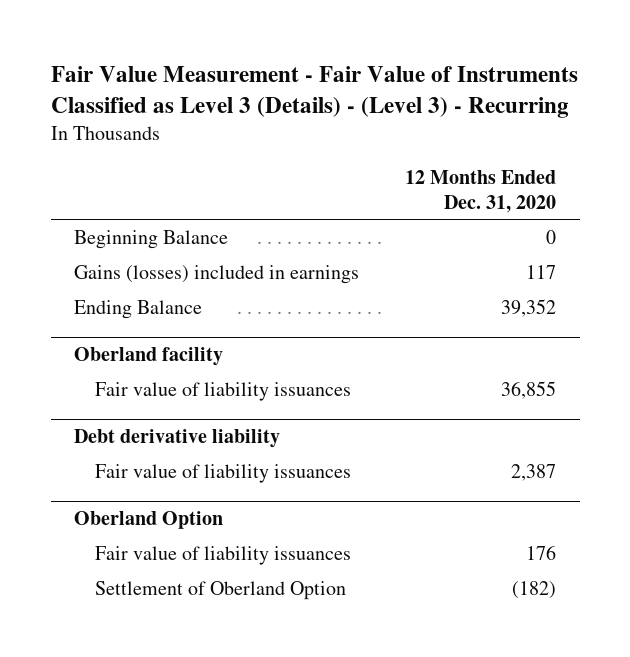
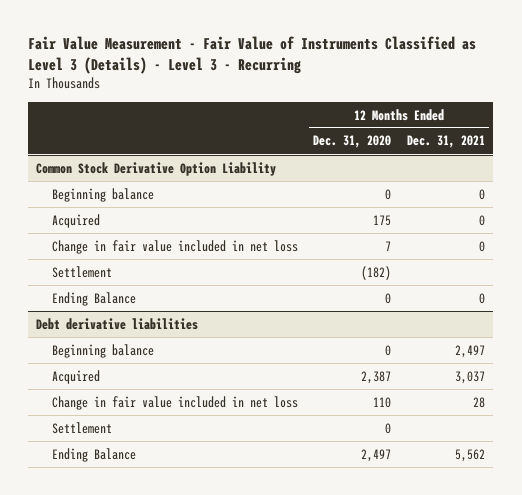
- Fair Value Measurement - Fair Value of Instruments Classified as Level 3 (Details) - (Level 3) - Recurring
+ Fair Value Measurement - Fair Value of Instruments Classified as Level 3 (Details) - Level 3 - Recurring
- | 12 Months Ended Dec. 31, 2020
+ | 12 Months Ended Dec. 31, 2020 | 12 Months Ended Dec. 31, 2021
- Beginning Balance | 0
- Gains (losses) included in earnings | 117
- Ending Balance | 39,352
- Oberland facility
- Fair value of liability issuances | 36,855
- Debt derivative liability
- Fair value of liability issuances | 2,387
- Oberland Option
- Fair value of liability issuances | 176
- Settlement of Oberland Option | (182)
+ Common Stock Derivative Option Liability
+ Beginning balance | 0 | 0
+ Acquired | 175 | 0
+ Change in fair value included in net loss | 7 | 0
+ Settlement | (182) |
+ Ending Balance | 0 | 0
+ Debt derivative liabilities
+ Beginning balance | 0 | 2,497
+ Acquired | 2,387 | 3,037
+ Change in fair value included in net loss | 110 | 28
+ Settlement | 0 |
+ Ending Balance | 2,497 | 5,562

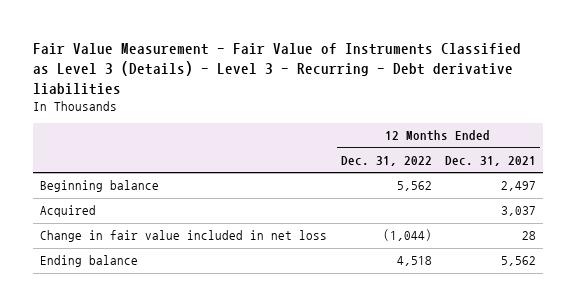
- Fair Value Measurement - Fair Value of Instruments Classified as Level 3 (Details) - Level 3 - Recurring
+ Fair Value Measurement - Fair Value of Instruments Classified as Level 3 (Details) - Level 3 - Recurring - Debt derivative liabilities
- | 12 Months Ended Dec. 31, 2020 | 12 Months Ended Dec. 31, 2021
+ | 12 Months Ended Dec. 31, 2022 | 12 Months Ended Dec. 31, 2021
- Common Stock Derivative Option Liability
- Beginning balance | 0 | 0
- Acquired | 175 | 0
- Change in fair value included in net loss | 7 | 0
- Settlement | (182) |
- Ending Balance | 0 | 0
- Debt derivative liabilities
- Settlement | 0 |
- Ending Balance | 2,497 | 5,562
+ Ending balance | 4,518 | 5,562

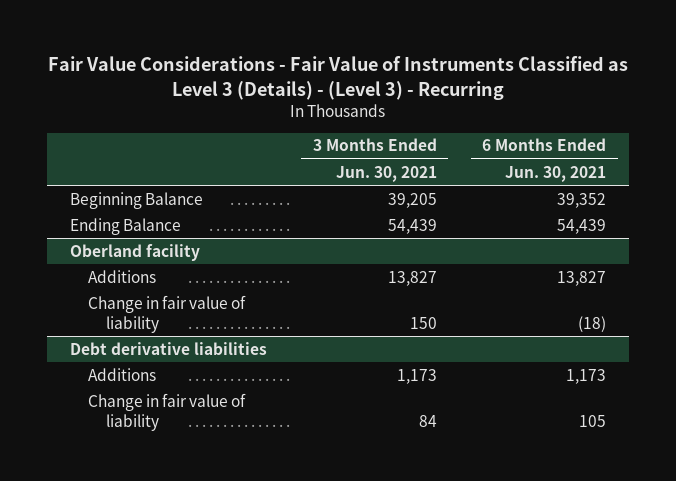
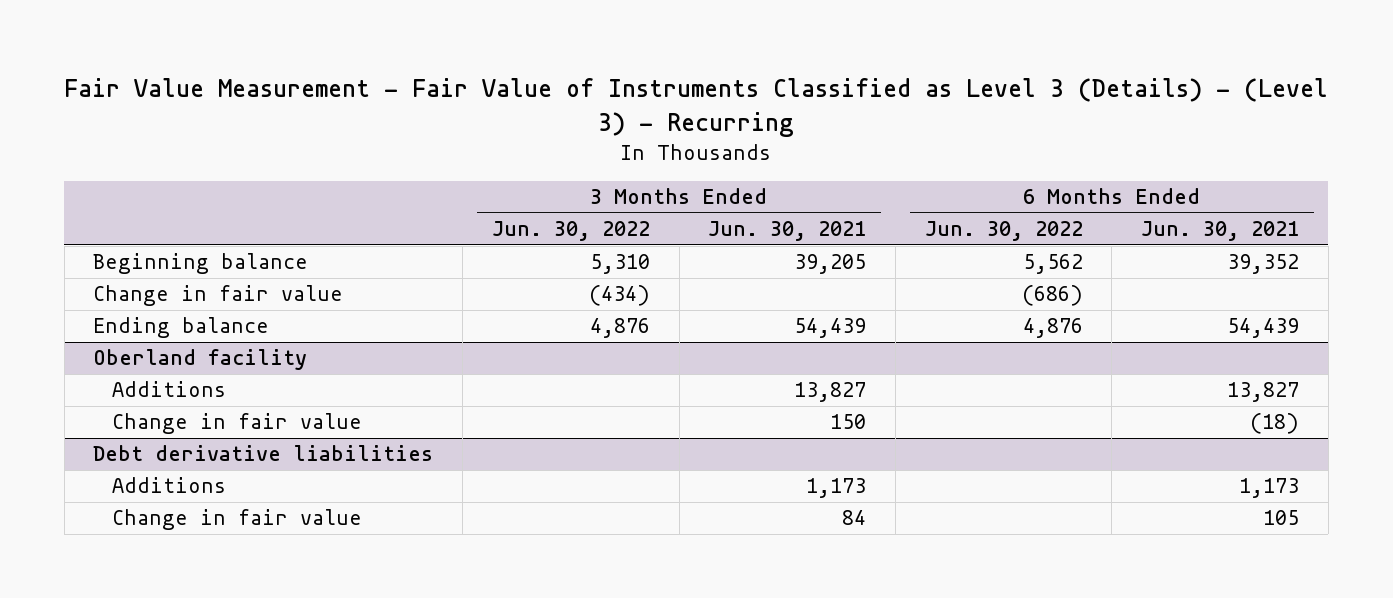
- Fair Value Considerations - Fair Value of Instruments Classified as Level 3 (Details) - (Level 3) - Recurring
+ Fair Value Measurement - Fair Value of Instruments Classified as Level 3 (Details) - (Level 3) - Recurring
- | 3 Months Ended Jun. 30, 2021 | 6 Months Ended Jun. 30, 2021
+ | 3 Months Ended Jun. 30, 2022 | 3 Months Ended Jun. 30, 2021 | 6 Months Ended Jun. 30, 2022 | 6 Months Ended Jun. 30, 2021
- Beginning Balance | 39,205 | 39,352
- Ending Balance | 54,439 | 54,439
+ Beginning balance | 5,310 | 39,205 | 5,562 | 39,352
+ Change in fair value | (434) | | (686) |
+ Ending balance | 4,876 | 54,439 | 4,876 | 54,439
@ Oberland facility
- Change in fair value of liability | 150 | (18)
+ Change in fair value | | 150 | | (18)
@ Debt derivative liabilities
- Change in fair value of liability | 84 | 105
+ Change in fair value | | 84 | | 105

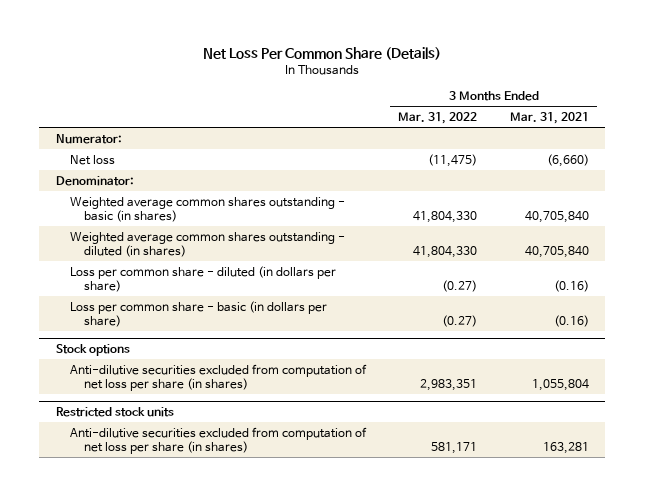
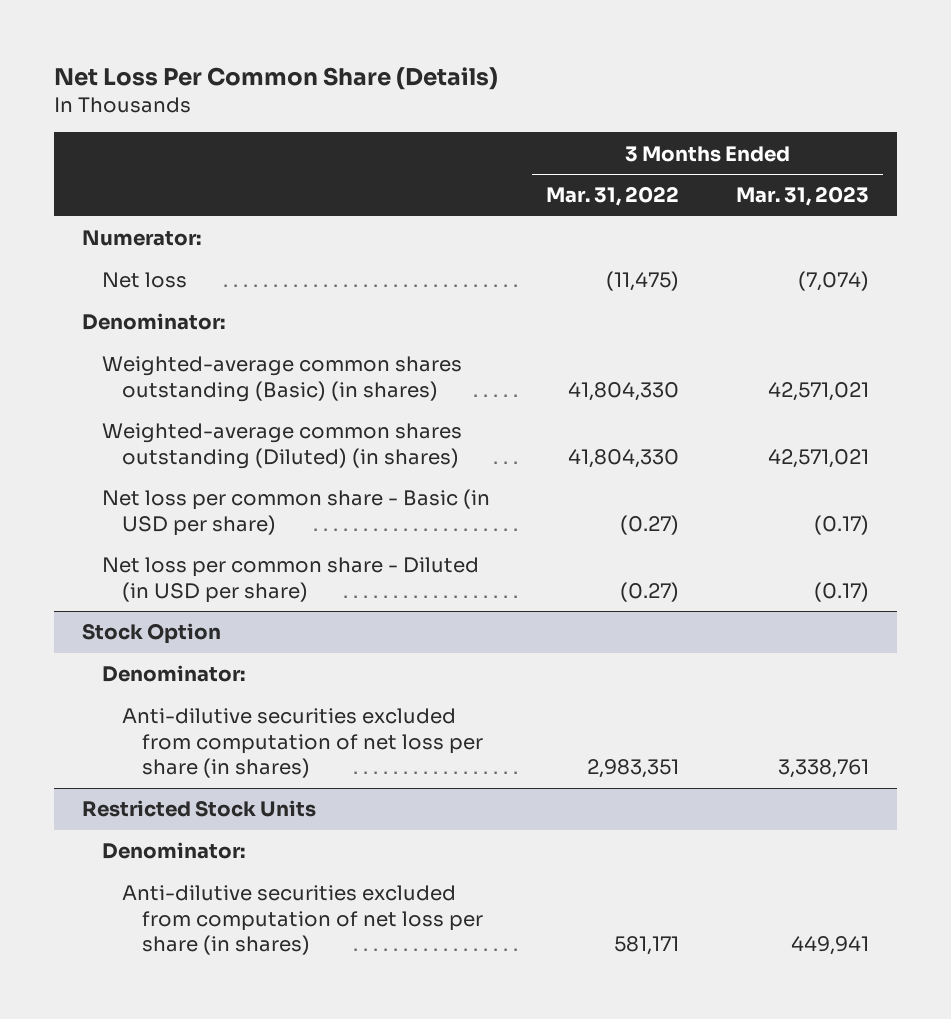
- | 3 Months Ended Mar. 31, 2022 | 3 Months Ended Mar. 31, 2021
+ | 3 Months Ended Mar. 31, 2022 | 3 Months Ended Mar. 31, 2023
- Weighted average common shares outstanding - basic (in shares) | 41,804,330 | 40,705,840
- Weighted average common shares outstanding - diluted (in shares) | 41,804,330 | 40,705,840
- Loss per common share - diluted (in dollars per share) | (0.27) | (0.16)
- Loss per common share - basic (in dollars per share) | (0.27) | (0.16)
- Stock options
+ Weighted-average common shares outstanding (Basic) (in shares) | 41,804,330 | 42,571,021
+ Weighted-average common shares outstanding (Diluted) (in shares) | 41,804,330 | 42,571,021
+ Net loss per common share - Basic (in USD per share) | (0.27) | (0.17)
+ Net loss per common share - Diluted (in USD per share) | (0.27) | (0.17)
+ Stock Option
+ Denominator:
- Restricted stock units
+ Restricted Stock Units
+ Denominator:

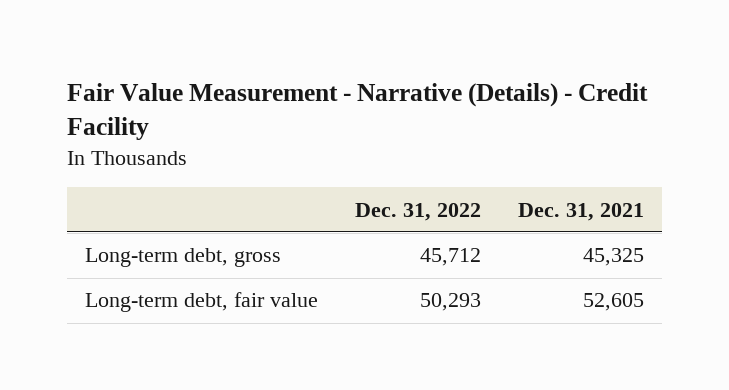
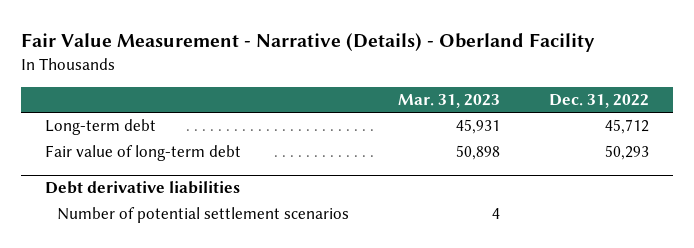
- Fair Value Measurement - Narrative (Details) - Credit Facility
+ Fair Value Measurement - Narrative (Details) - Oberland Facility
- | Dec. 31, 2022 | Dec. 31, 2021
+ | Mar. 31, 2023 | Dec. 31, 2022
- Long-term debt, gross | 45,712 | 45,325
- Long-term debt, fair value | 50,293 | 52,605
+ Long-term debt | 45,931 | 45,712
+ Fair value of long-term debt | 50,898 | 50,293
+ Debt derivative liabilities
+ Number of potential settlement scenarios | 4 |

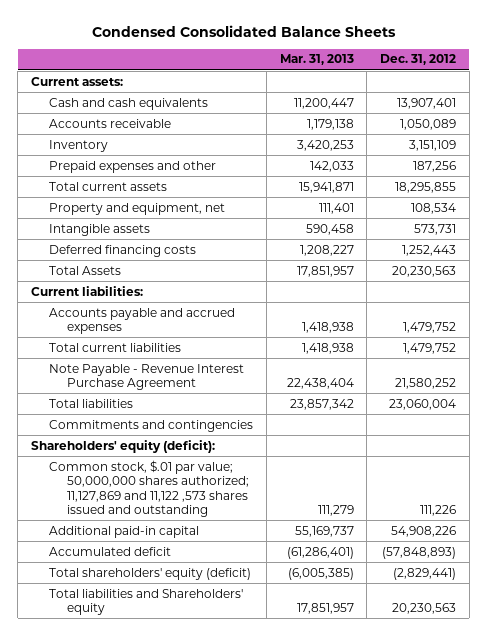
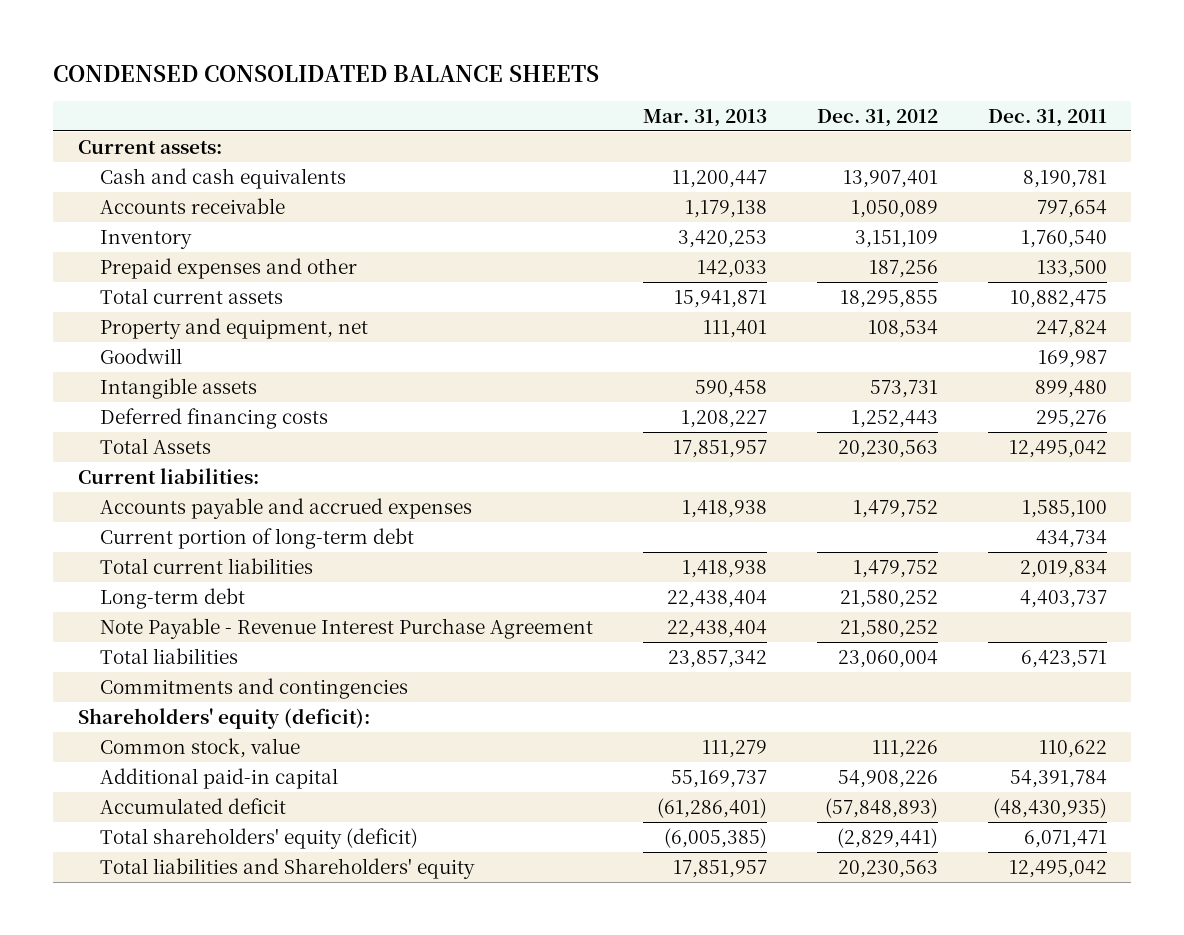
- Condensed Consolidated Balance Sheets
+ CONDENSED CONSOLIDATED BALANCE SHEETS
- | Mar. 31, 2013 | Dec. 31, 2012
+ | Mar. 31, 2013 | Dec. 31, 2012 | Dec. 31, 2011
+ Goodwill | | | 169,987
+ Current portion of long-term debt | | | 434,734
+ Long-term debt | 22,438,404 | 21,580,252 | 4,403,737
- Common stock, $.01 par value; 50,000,000 shares authorized; 11,127,869 and 11,122 ,573 shares issued and outstanding | 111,279 | 111,226
+ Common stock, value | 111,279 | 111,226 | 110,622

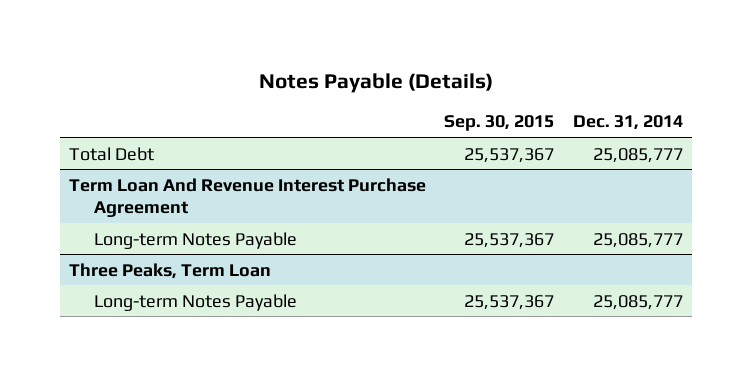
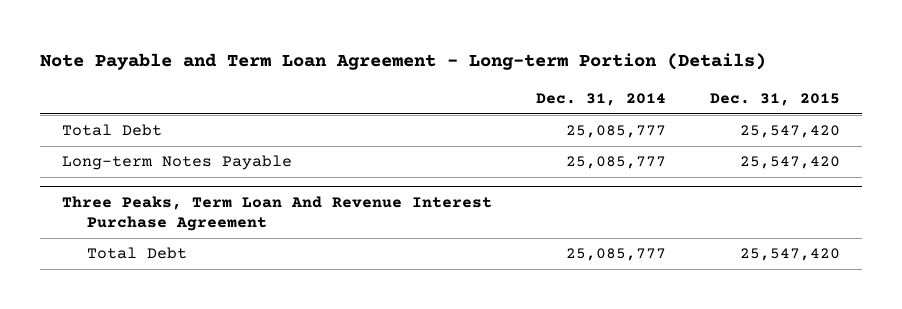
- Notes Payable (Details)
+ Note Payable and Term Loan Agreement - Long-term Portion (Details)
- | Sep. 30, 2015 | Dec. 31, 2014
+ | Dec. 31, 2014 | Dec. 31, 2015
- Term Loan And Revenue Interest Purchase Agreement
- Three Peaks, Term Loan
- Long-term Notes Payable | 25,537,367 | 25,085,777
+ Three Peaks, Term Loan And Revenue Interest Purchase Agreement
+ Total Debt | 25,085,777 | 25,547,420

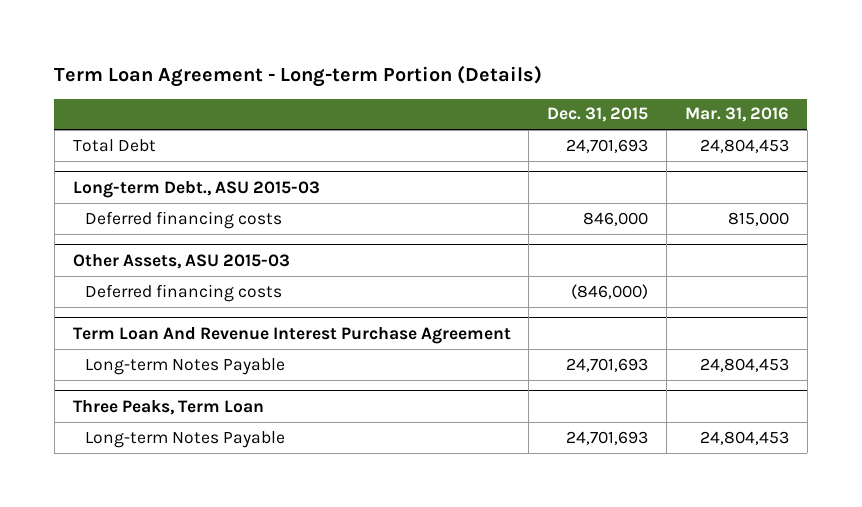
- Note Payable and Term Loan Agreement - Long-term Portion (Details)
+ Term Loan Agreement - Long-term Portion (Details)
- | Dec. 31, 2014 | Dec. 31, 2015
+ | Dec. 31, 2015 | Mar. 31, 2016
- Total Debt | 25,085,777 | 25,547,420
- Long-term Notes Payable | 25,085,777 | 25,547,420
- Three Peaks, Term Loan And Revenue Interest Purchase Agreement
- Total Debt | 25,085,777 | 25,547,420
+ Total Debt | 24,701,693 | 24,804,453
+ Long-term Debt., ASU 2015-03
+ Deferred financing costs | 846,000 | 815,000
+ Other Assets, ASU 2015-03
+ Deferred financing costs | (846,000) |
+ Term Loan And Revenue Interest Purchase Agreement
+ Long-term Notes Payable | 24,701,693 | 24,804,453
+ Three Peaks, Term Loan
+ Long-term Notes Payable | 24,701,693 | 24,804,453

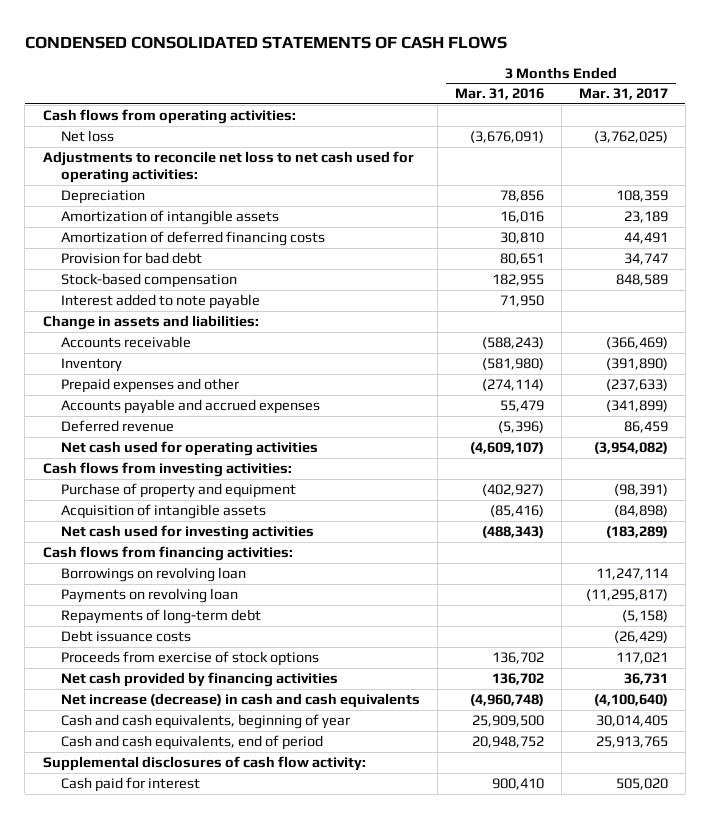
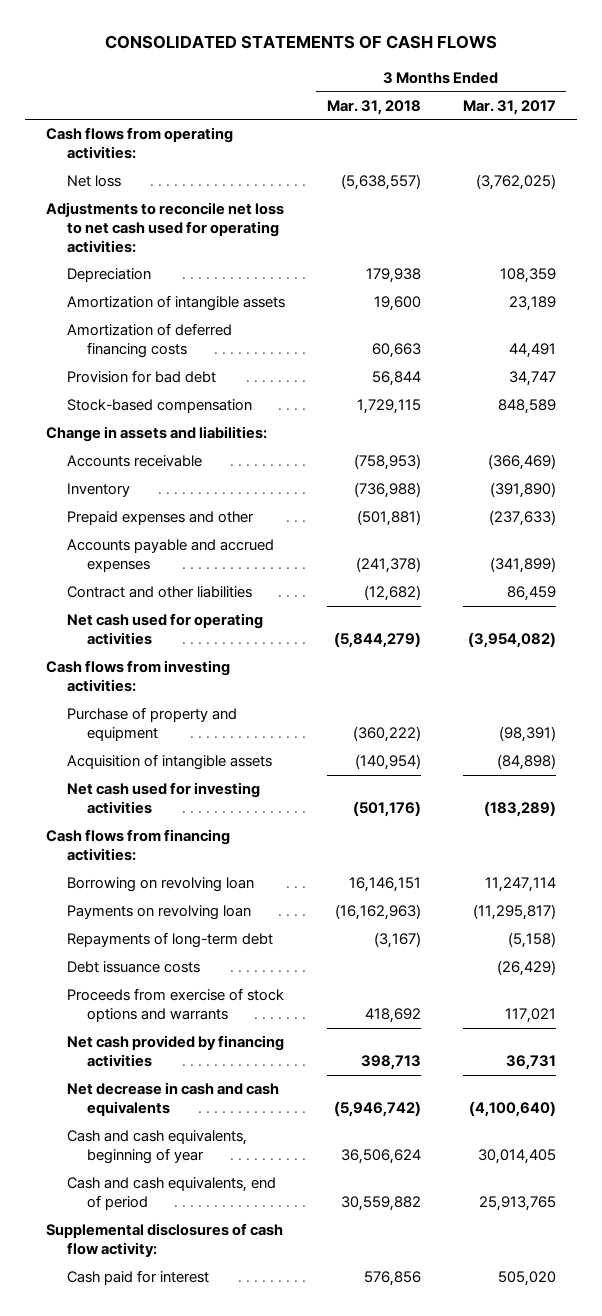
- CONDENSED CONSOLIDATED STATEMENTS OF CASH FLOWS
+ CONSOLIDATED STATEMENTS OF CASH FLOWS
- | 3 Months Ended Mar. 31, 2016 | 3 Months Ended Mar. 31, 2017
+ | 3 Months Ended Mar. 31, 2018 | 3 Months Ended Mar. 31, 2017
- Interest added to note payable | 71,950 |
- Deferred revenue | (5,396) | 86,459
+ Contract and other liabilities | (12,682) | 86,459
- Borrowings on revolving loan | | 11,247,114
+ Borrowing on revolving loan | 16,146,151 | 11,247,114
- Proceeds from exercise of stock options | 136,702 | 117,021
+ Proceeds from exercise of stock options and warrants | 418,692 | 117,021
- Net increase (decrease) in cash and cash equivalents | (4,960,748) | (4,100,640)
+ Net decrease in cash and cash equivalents | (5,946,742) | (4,100,640)

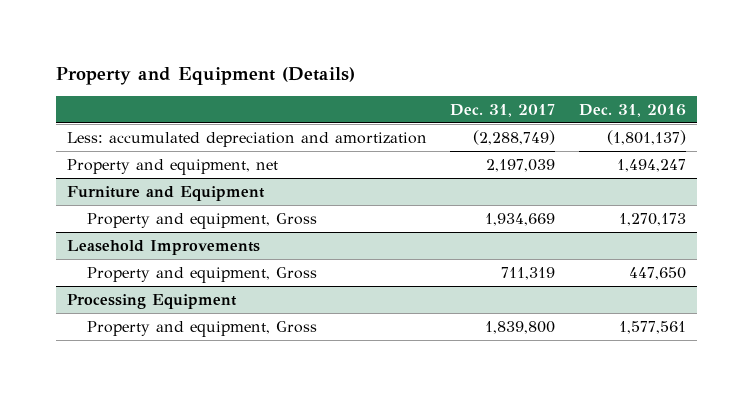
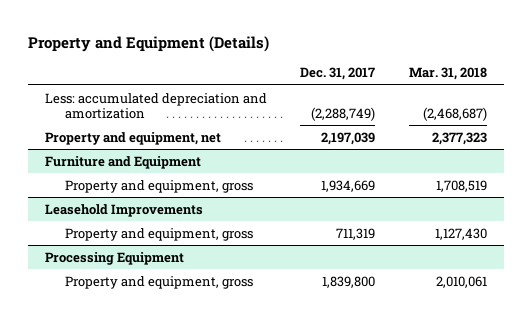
- | Dec. 31, 2017 | Dec. 31, 2016
+ | Dec. 31, 2017 | Mar. 31, 2018
@ Furniture and Equipment
- Property and equipment, Gross | 1,934,669 | 1,270,173
+ Property and equipment, gross | 1,934,669 | 1,708,519
@ Leasehold Improvements
- Property and equipment, Gross | 711,319 | 447,650
+ Property and equipment, gross | 711,319 | 1,127,430
@ Processing Equipment
- Property and equipment, Gross | 1,839,800 | 1,577,561
+ Property and equipment, gross | 1,839,800 | 2,010,061

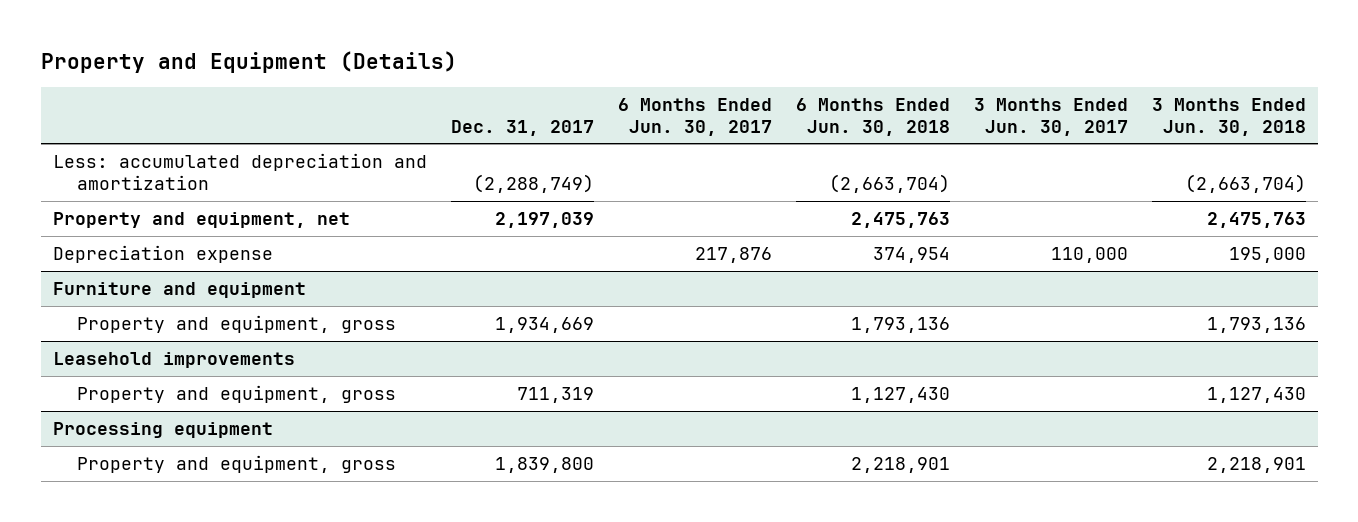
- | Dec. 31, 2017 | Mar. 31, 2018
+ | Dec. 31, 2017 | 6 Months Ended Jun. 30, 2017 | 6 Months Ended Jun. 30, 2018 | 3 Months Ended Jun. 30, 2017 | 3 Months Ended Jun. 30, 2018
- Furniture and Equipment
+ Depreciation expense | | 217,876 | 374,954 | 110,000 | 195,000
+ Furniture and equipment
- Leasehold Improvements
+ Leasehold improvements
- Processing Equipment
+ Processing equipment

